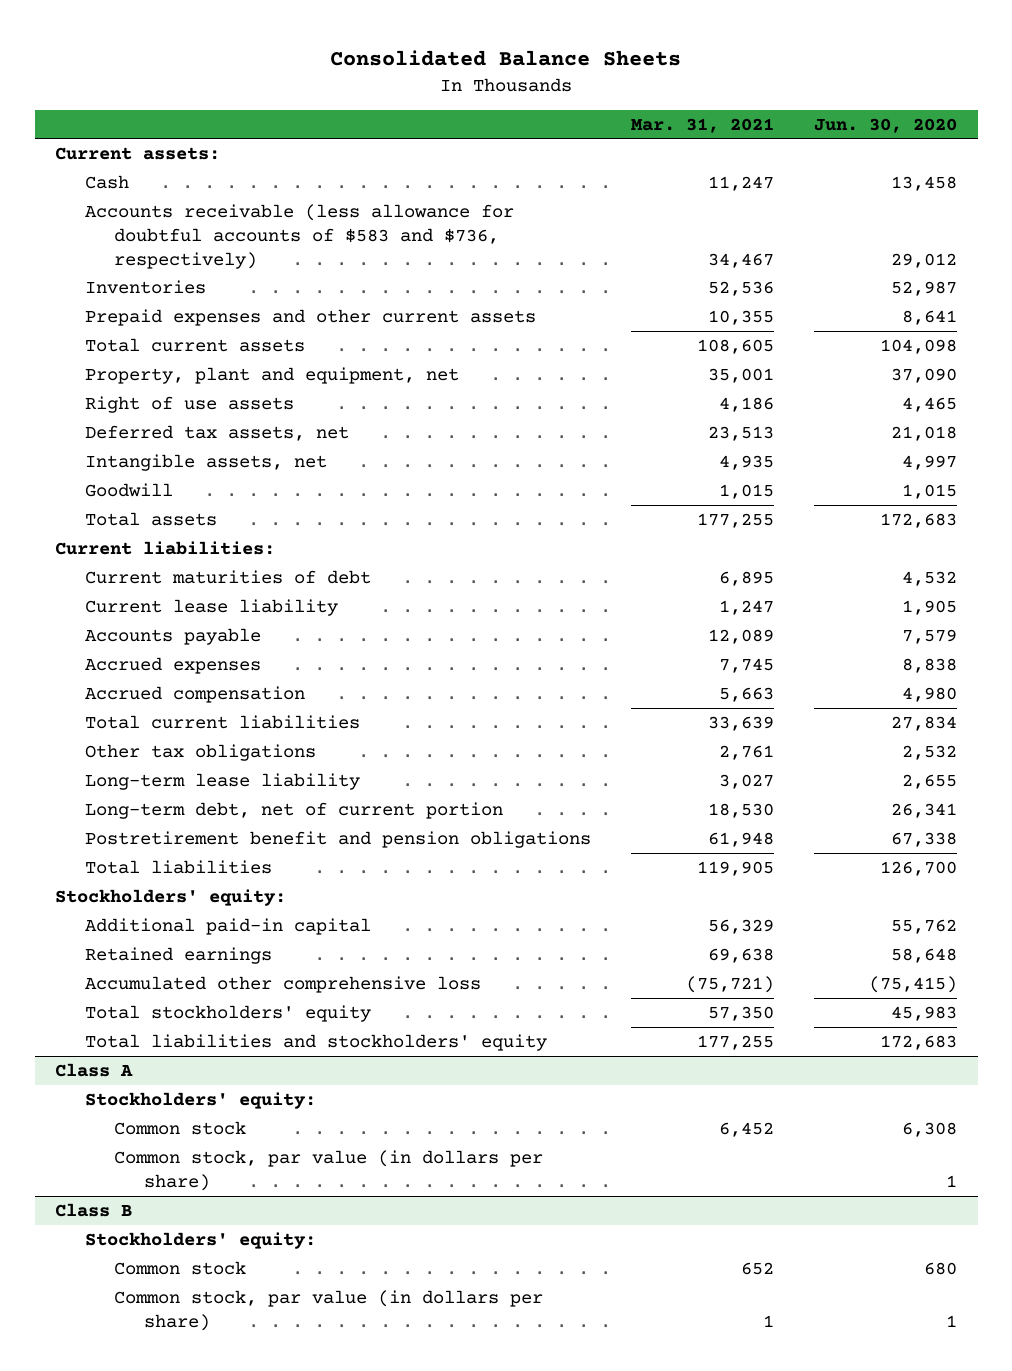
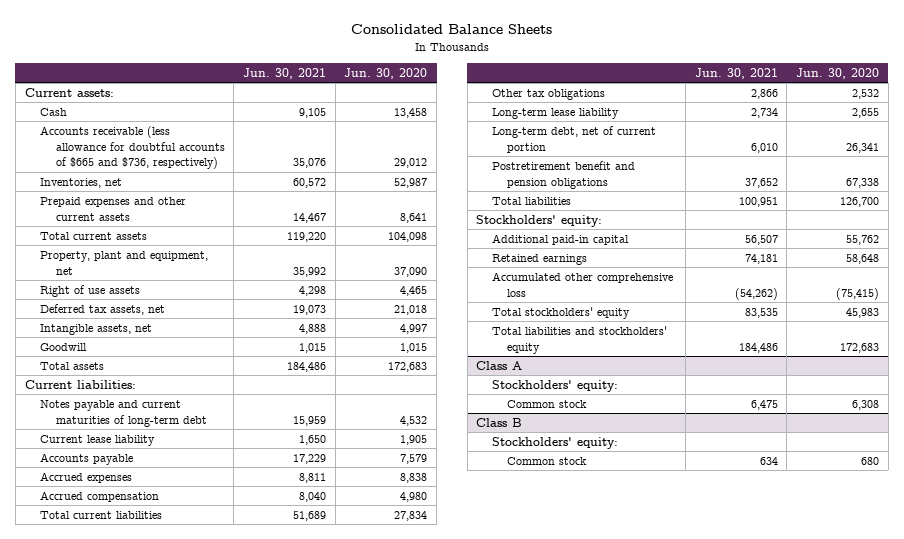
- | Mar. 31, 2021 | Jun. 30, 2020
+ | Jun. 30, 2021 | Jun. 30, 2020
- Accounts receivable (less allowance for doubtful accounts of $583 and $736, respectively) | 34,467 | 29,012
- Inventories | 52,536 | 52,987
+ Accounts receivable (less allowance for doubtful accounts of $665 and $736, respectively) | 35,076 | 29,012
+ Inventories, net | 60,572 | 52,987
- Current maturities of debt | 6,895 | 4,532
+ Notes payable and current maturities of long-term debt | 15,959 | 4,532
@ Class A
- Common stock, par value (in dollars per share) | | 1
@ Class B
- Common stock, par value (in dollars per share) | 1 | 1

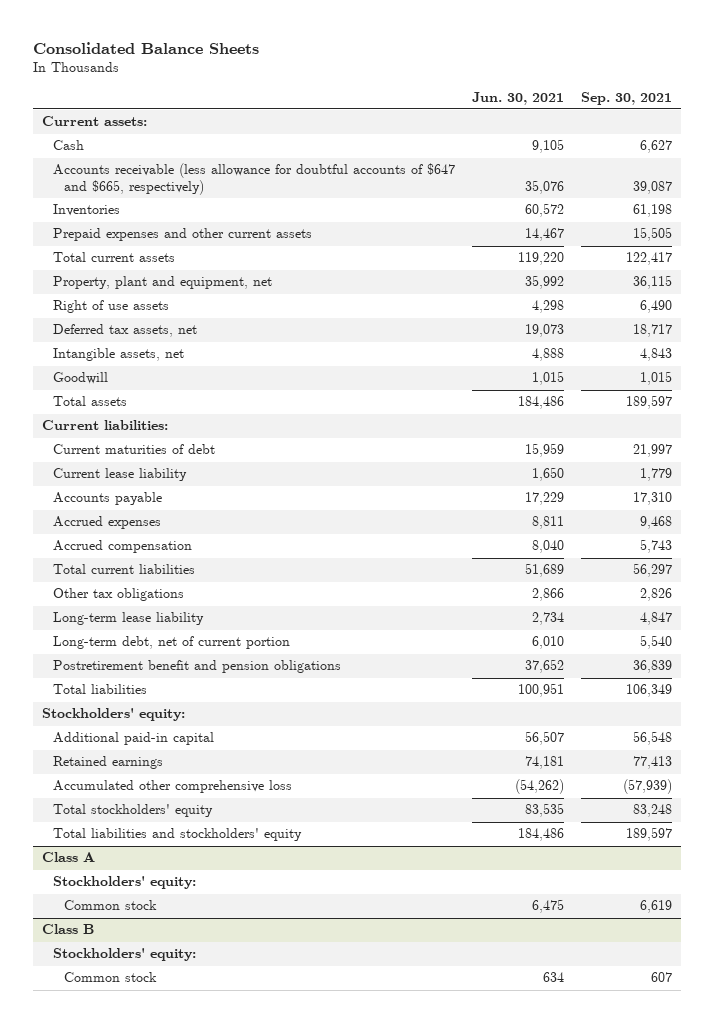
- | Jun. 30, 2021 | Jun. 30, 2020
+ | Jun. 30, 2021 | Sep. 30, 2021
- Accounts receivable (less allowance for doubtful accounts of $665 and $736, respectively) | 35,076 | 29,012
- Inventories, net | 60,572 | 52,987
+ Accounts receivable (less allowance for doubtful accounts of $647 and $665, respectively) | 35,076 | 39,087
+ Inventories | 60,572 | 61,198
- Notes payable and current maturities of long-term debt | 15,959 | 4,532
+ Current maturities of debt | 15,959 | 21,997

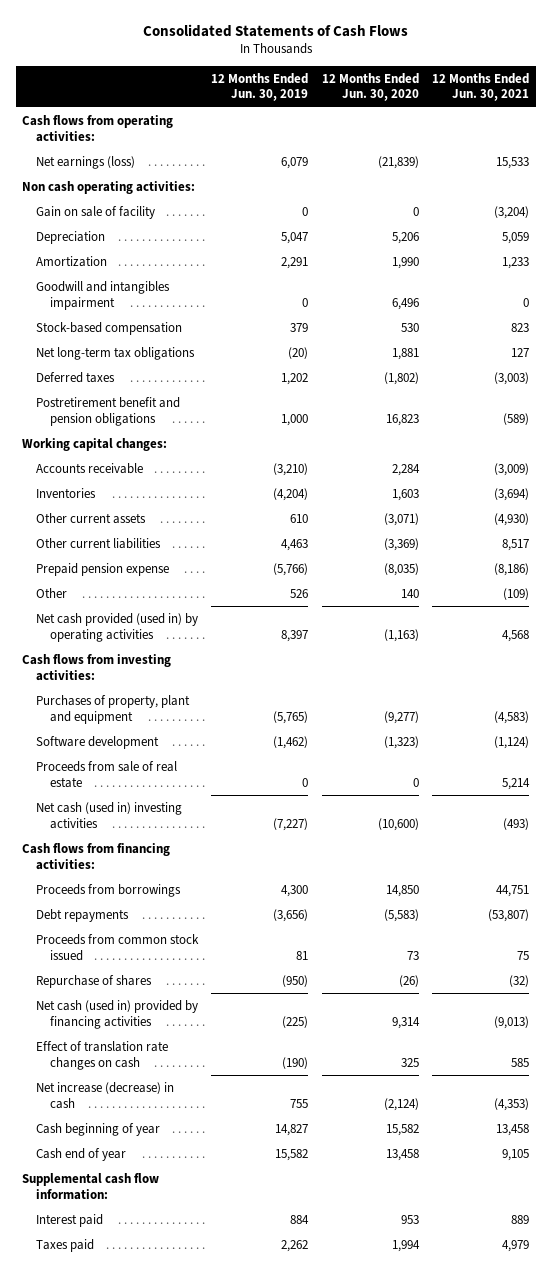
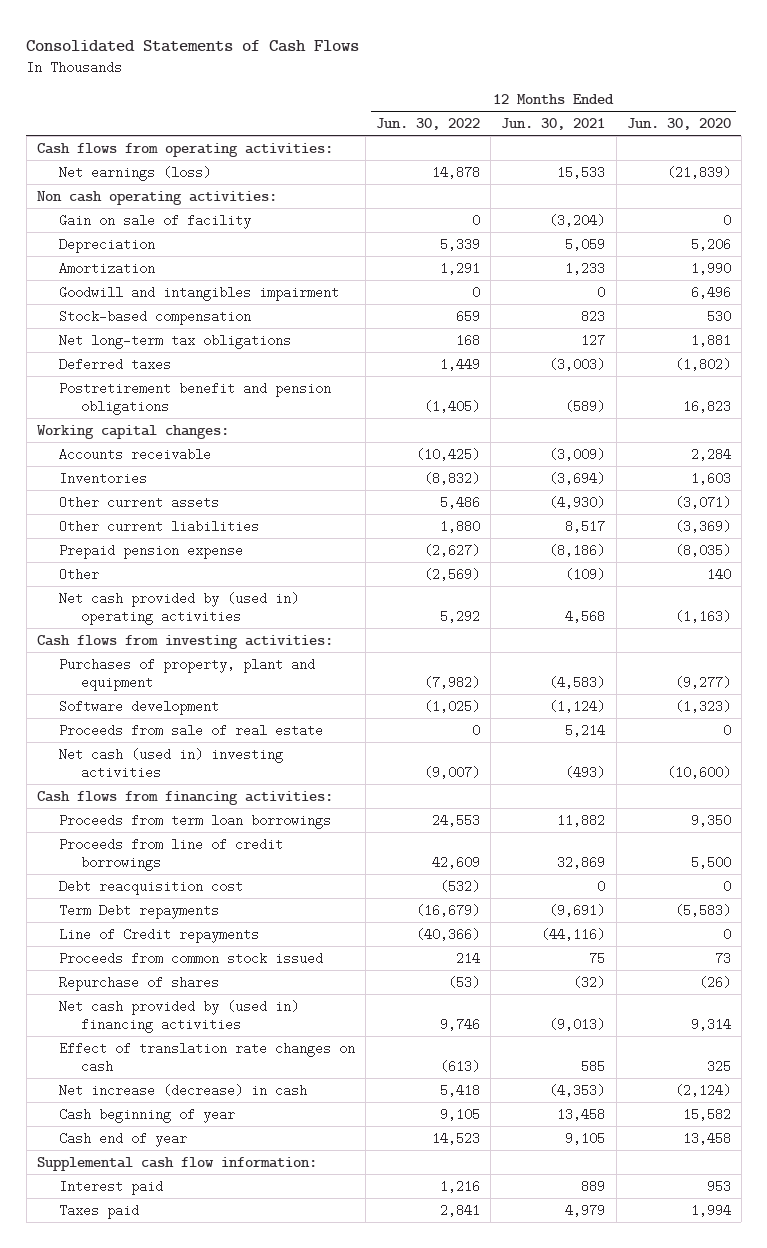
- | 12 Months Ended Jun. 30, 2019 | 12 Months Ended Jun. 30, 2020 | 12 Months Ended Jun. 30, 2021
+ | 12 Months Ended Jun. 30, 2022 | 12 Months Ended Jun. 30, 2021 | 12 Months Ended Jun. 30, 2020
- Net cash provided (used in) by operating activities | 8,397 | (1,163) | 4,568
+ Net cash provided by (used in) operating activities | 5,292 | 4,568 | (1,163)
- Proceeds from borrowings | 4,300 | 14,850 | 44,751
- Debt repayments | (3,656) | (5,583) | (53,807)
+ Proceeds from term loan borrowings | 24,553 | 11,882 | 9,350
+ Proceeds from line of credit borrowings | 42,609 | 32,869 | 5,500
+ Debt reacquisition cost | (532) | 0 | 0
+ Term Debt repayments | (16,679) | (9,691) | (5,583)
+ Line of Credit repayments | (40,366) | (44,116) | 0
- Net cash (used in) provided by financing activities | (225) | 9,314 | (9,013)
+ Net cash provided by (used in) financing activities | 9,746 | (9,013) | 9,314

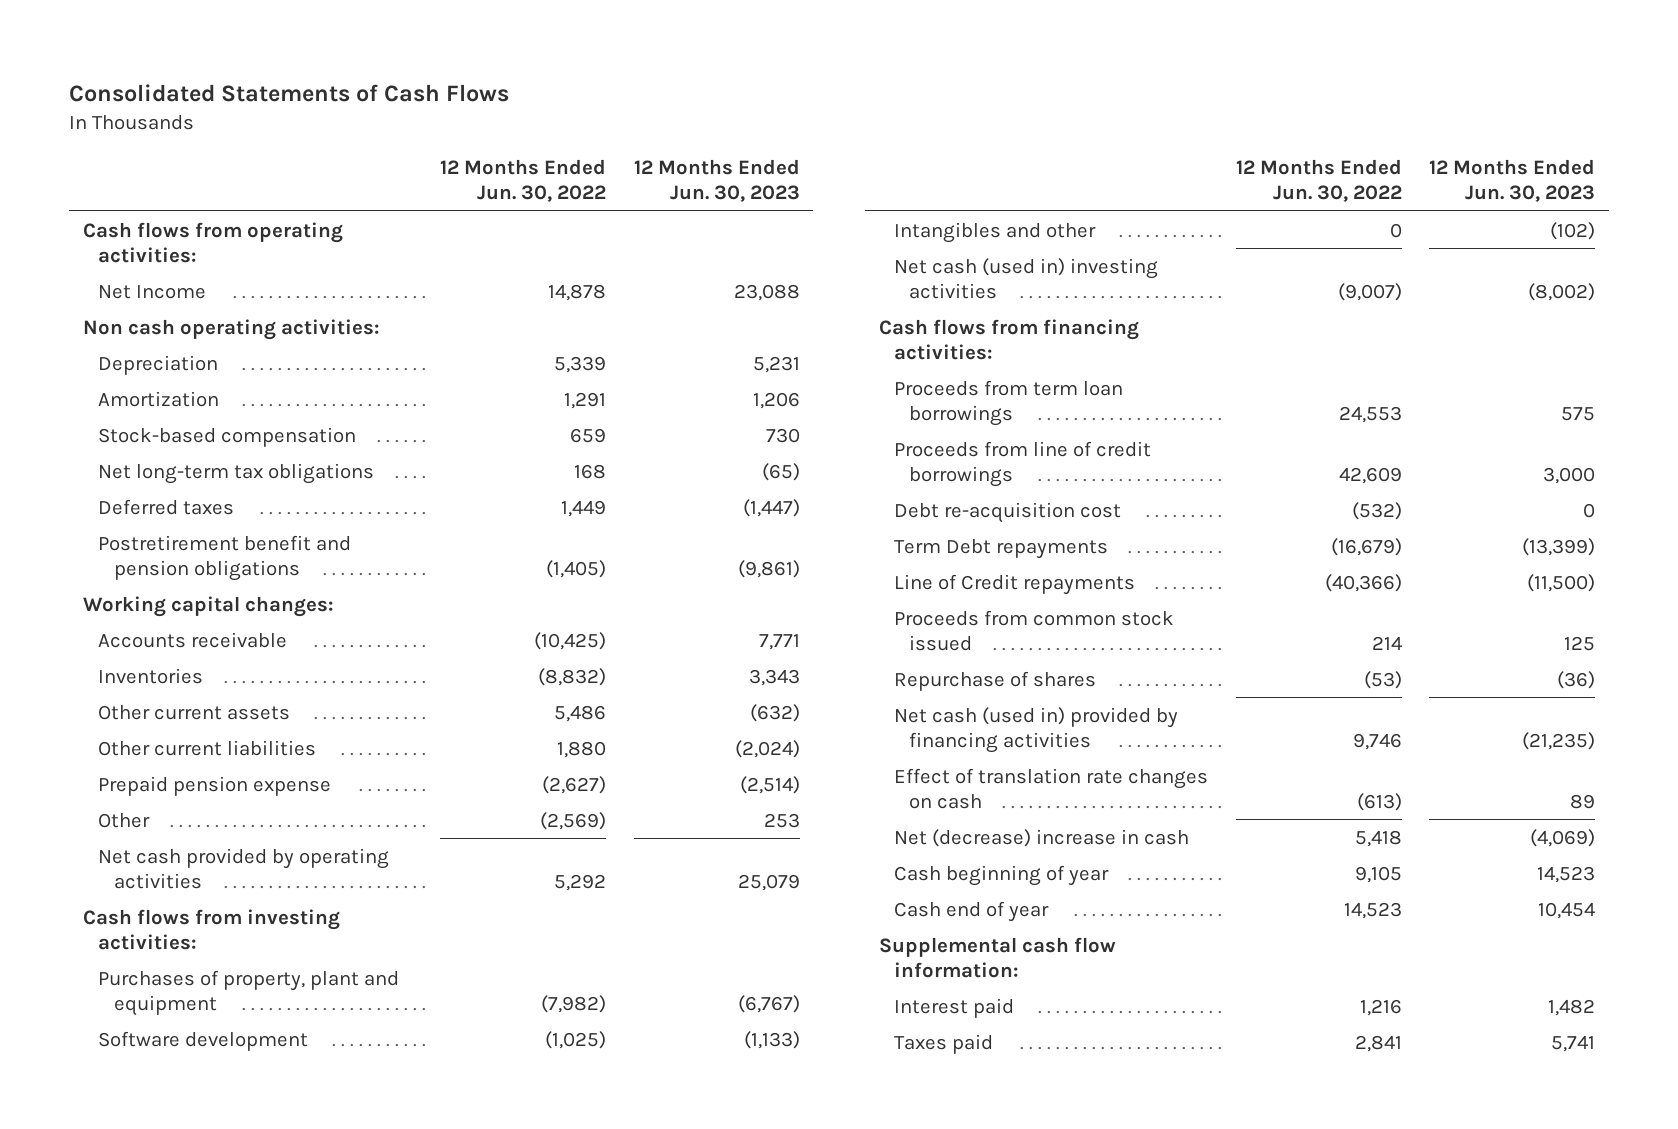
- | 12 Months Ended Jun. 30, 2022 | 12 Months Ended Jun. 30, 2021 | 12 Months Ended Jun. 30, 2020
+ | 12 Months Ended Jun. 30, 2022 | 12 Months Ended Jun. 30, 2023
- Net earnings (loss) | 14,878 | 15,533 | (21,839)
+ Net Income | 14,878 | 23,088
- Gain on sale of facility | 0 | (3,204) | 0
- Goodwill and intangibles impairment | 0 | 0 | 6,496
- Net cash provided by (used in) operating activities | 5,292 | 4,568 | (1,163)
+ Net cash provided by operating activities | 5,292 | 25,079
- Proceeds from sale of real estate | 0 | 5,214 | 0
+ Intangibles and other | 0 | (102)
- Debt reacquisition cost | (532) | 0 | 0
+ Debt re-acquisition cost | (532) | 0
- Net cash provided by (used in) financing activities | 9,746 | (9,013) | 9,314
+ Net cash (used in) provided by financing activities | 9,746 | (21,235)
- Net increase (decrease) in cash | 5,418 | (4,353) | (2,124)
+ Net (decrease) increase in cash | 5,418 | (4,069)

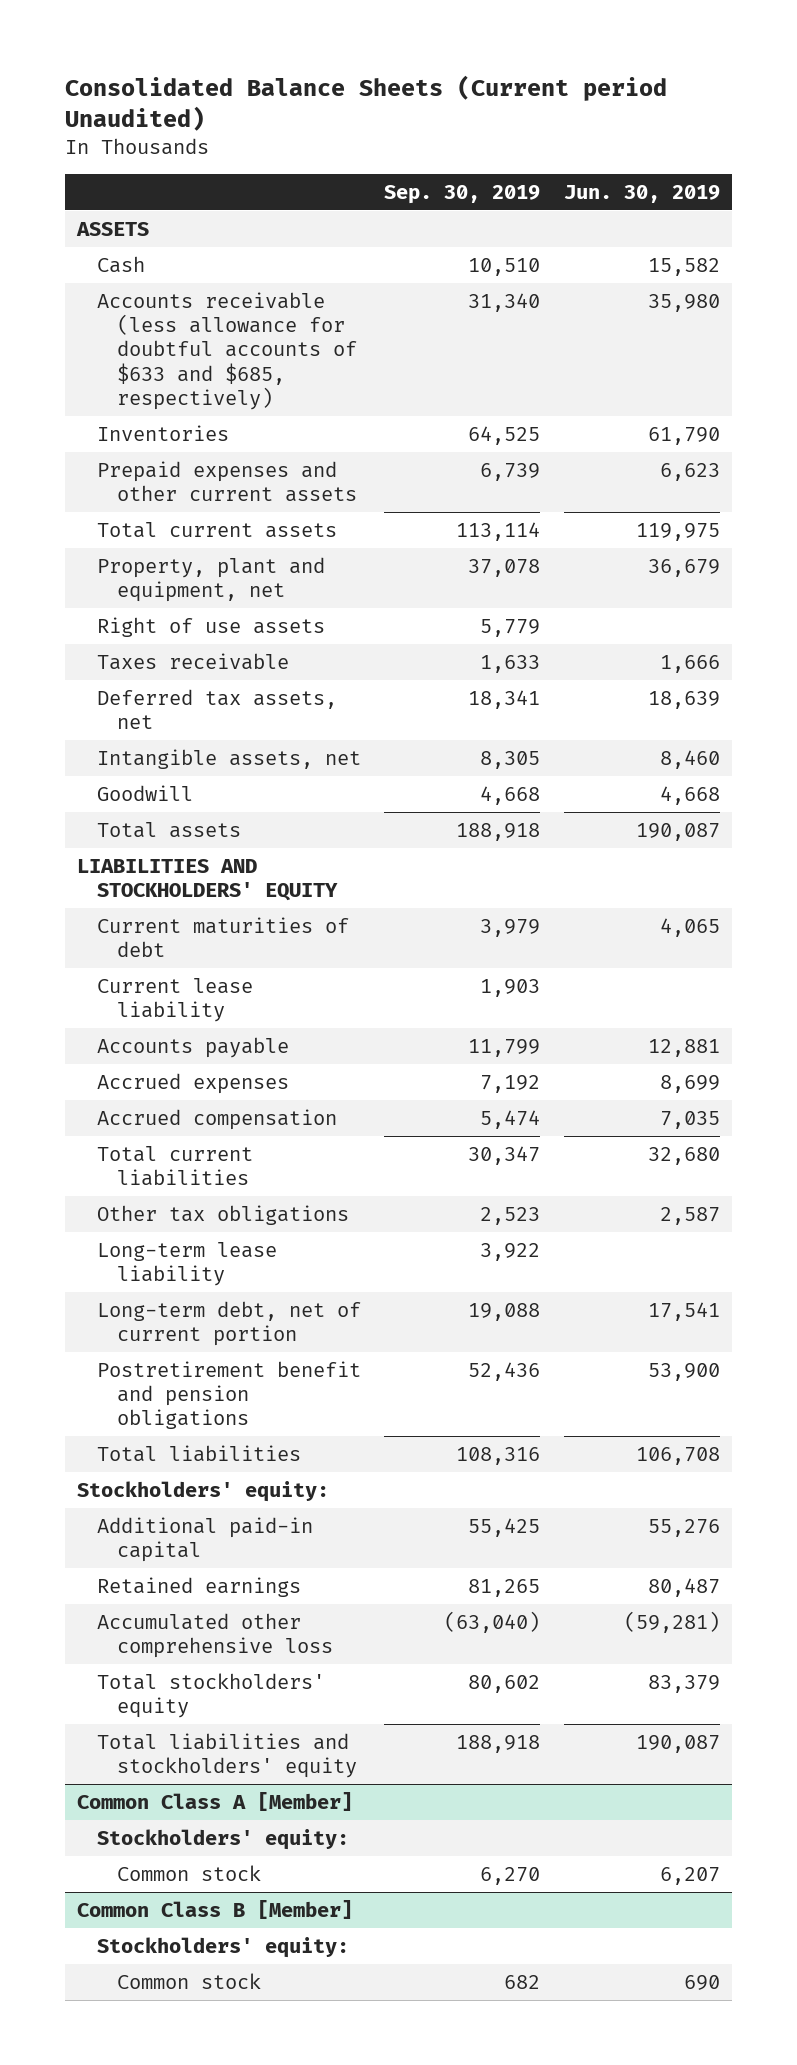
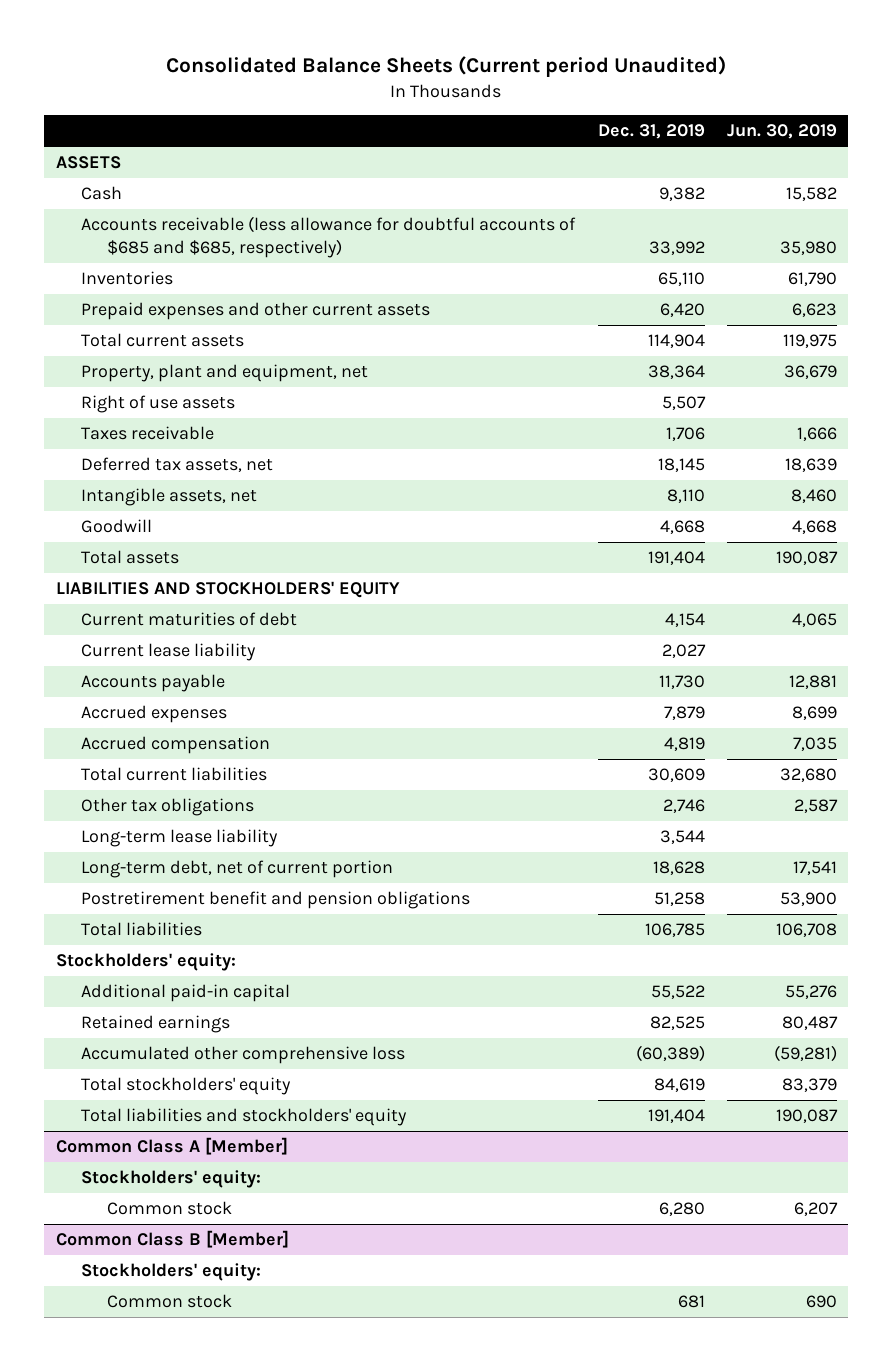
- | Sep. 30, 2019 | Jun. 30, 2019
+ | Dec. 31, 2019 | Jun. 30, 2019
- Accounts receivable (less allowance for doubtful accounts of $633 and $685, respectively) | 31,340 | 35,980
+ Accounts receivable (less allowance for doubtful accounts of $685 and $685, respectively) | 33,992 | 35,980

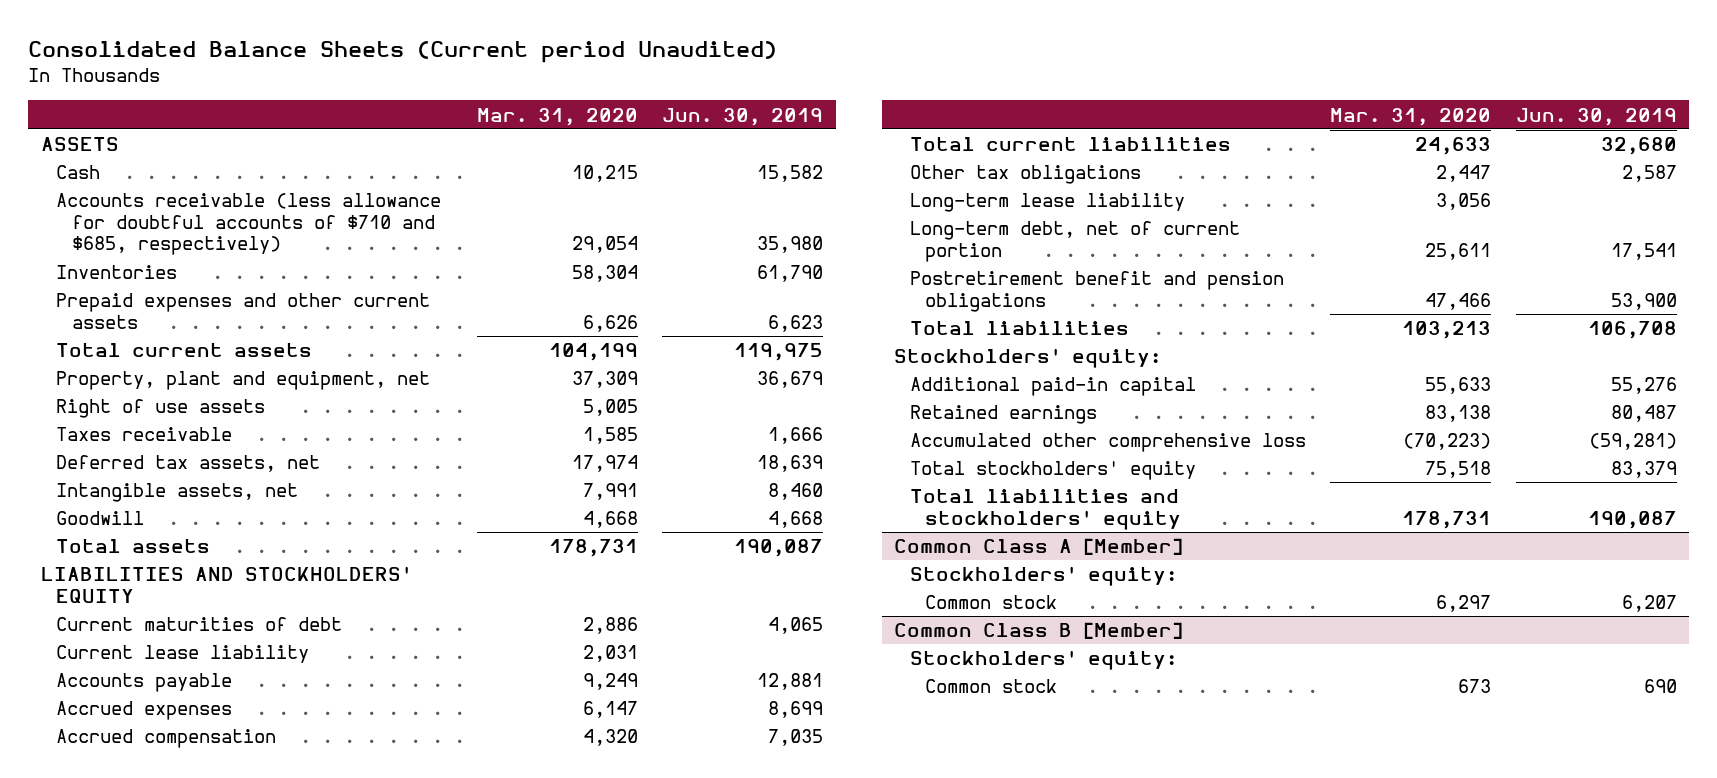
- | Dec. 31, 2019 | Jun. 30, 2019
+ | Mar. 31, 2020 | Jun. 30, 2019
- Accounts receivable (less allowance for doubtful accounts of $685 and $685, respectively) | 33,992 | 35,980
+ Accounts receivable (less allowance for doubtful accounts of $710 and $685, respectively) | 29,054 | 35,980

